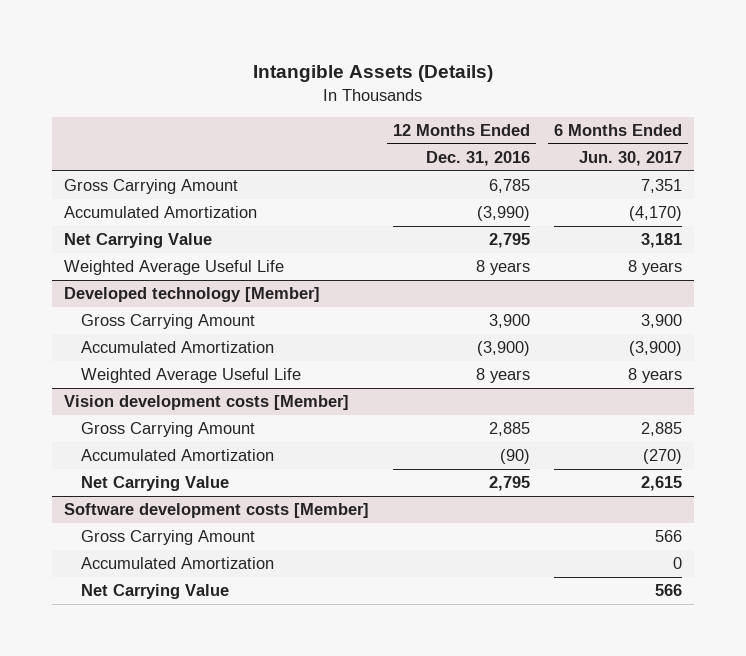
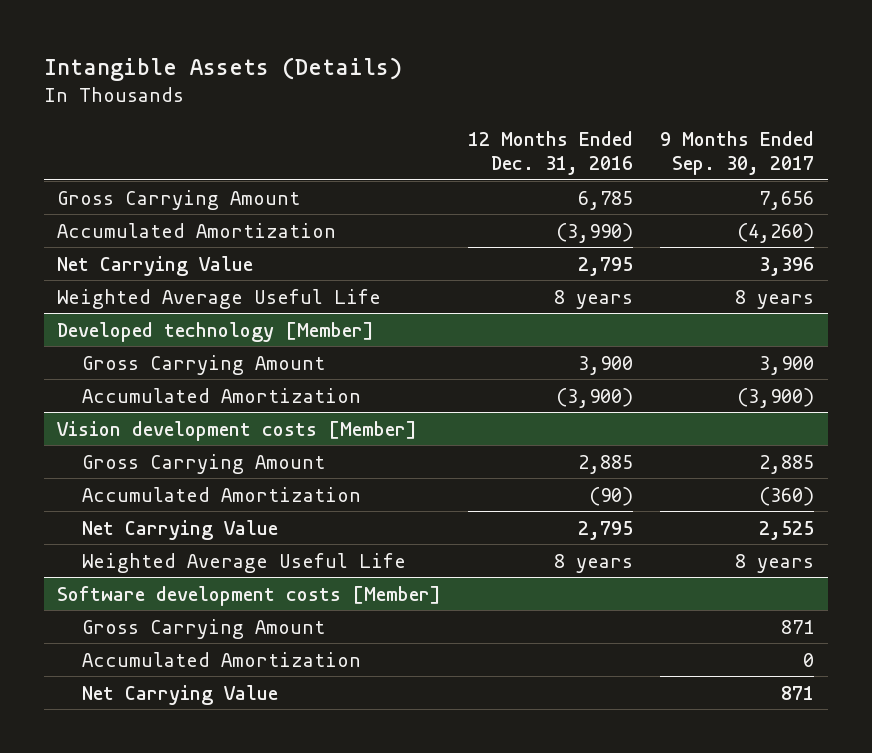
- | 12 Months Ended Dec. 31, 2016 | 6 Months Ended Jun. 30, 2017
+ | 12 Months Ended Dec. 31, 2016 | 9 Months Ended Sep. 30, 2017
@ Developed technology [Member]
- Weighted Average Useful Life | 8 years | 8 years
@ Vision development costs [Member]
+ Weighted Average Useful Life | 8 years | 8 years

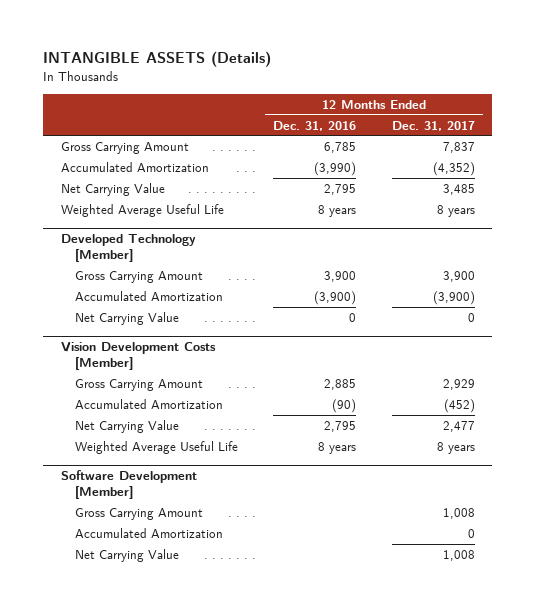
- Intangible Assets (Details)
+ INTANGIBLE ASSETS (Details)
- | 12 Months Ended Dec. 31, 2016 | 9 Months Ended Sep. 30, 2017
+ | 12 Months Ended Dec. 31, 2016 | 12 Months Ended Dec. 31, 2017
- Developed technology [Member]
+ Developed Technology [Member]
- Vision development costs [Member]
+ Net Carrying Value | 0 | 0
+ Vision Development Costs [Member]
- Software development costs [Member]
+ Software Development [Member]

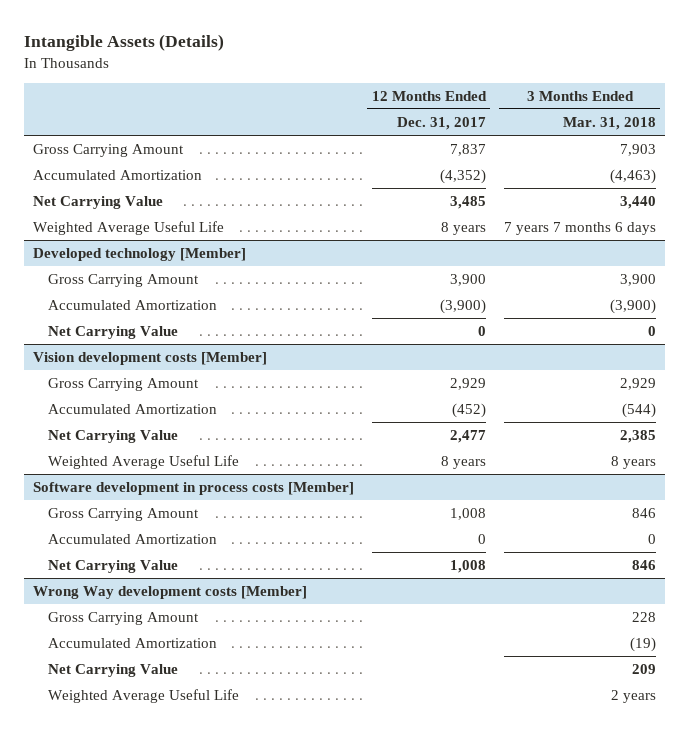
- INTANGIBLE ASSETS (Details)
+ Intangible Assets (Details)
- | 12 Months Ended Dec. 31, 2016 | 12 Months Ended Dec. 31, 2017
+ | 12 Months Ended Dec. 31, 2017 | 3 Months Ended Mar. 31, 2018
- Developed Technology [Member]
+ Developed technology [Member]
- Vision Development Costs [Member]
+ Vision development costs [Member]
- Software Development [Member]
+ Software development in process costs [Member]
+ Wrong Way development costs [Member]
+ Gross Carrying Amount | | 228
+ Accumulated Amortization | | (19)
+ Net Carrying Value | | 209
+ Weighted Average Useful Life | | 2 years

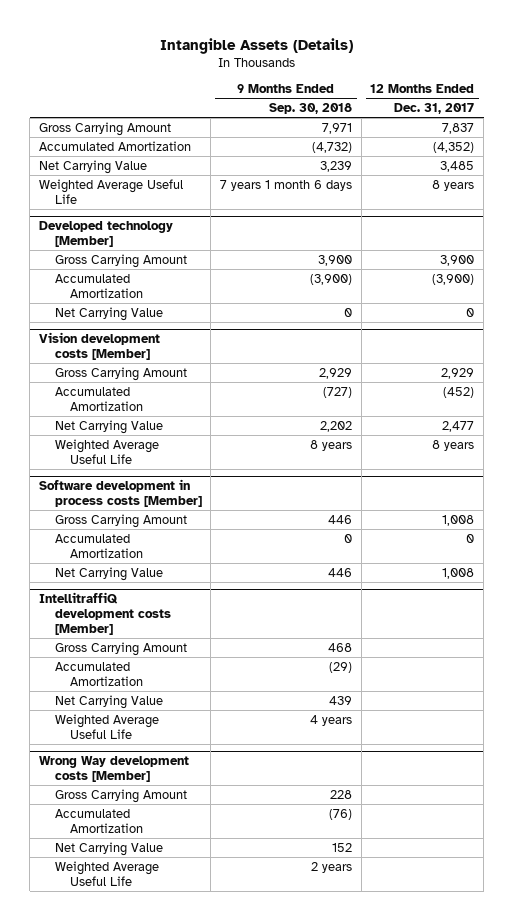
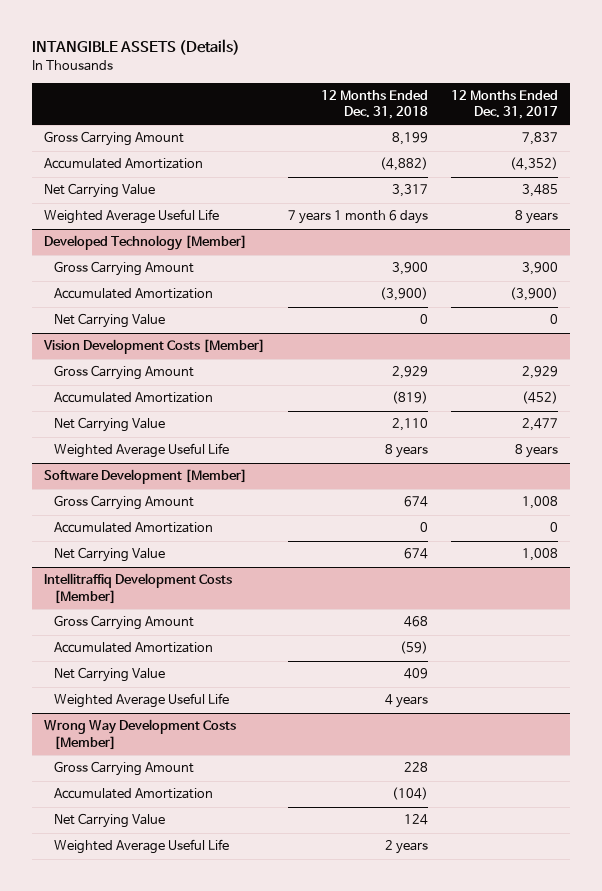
- Intangible Assets (Details)
+ INTANGIBLE ASSETS (Details)
- | 9 Months Ended Sep. 30, 2018 | 12 Months Ended Dec. 31, 2017
+ | 12 Months Ended Dec. 31, 2018 | 12 Months Ended Dec. 31, 2017
- Developed technology [Member]
+ Developed Technology [Member]
- Vision development costs [Member]
+ Vision Development Costs [Member]
- Software development in process costs [Member]
+ Software Development [Member]
- IntellitraffiQ development costs [Member]
+ Intellitraffiq Development Costs [Member]
- Wrong Way development costs [Member]
+ Wrong Way Development Costs [Member]

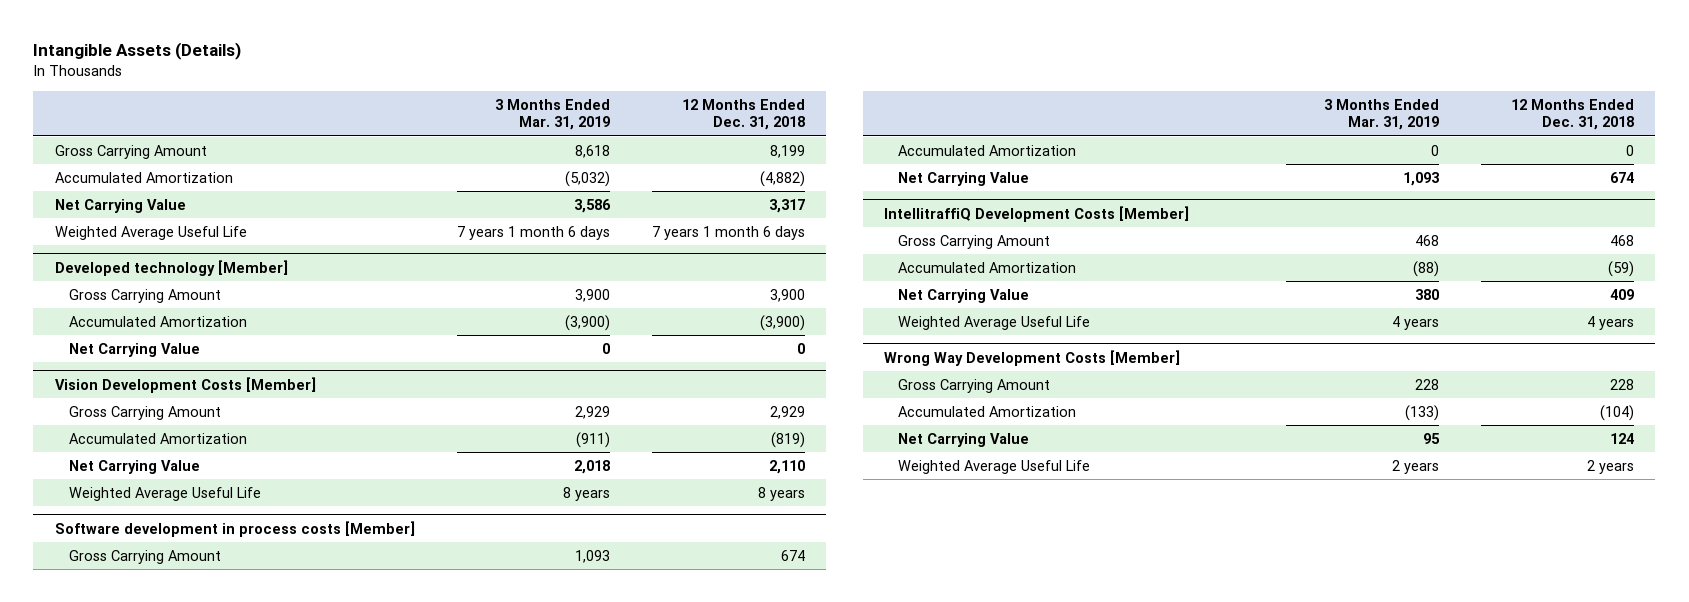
- INTANGIBLE ASSETS (Details)
+ Intangible Assets (Details)
- | 12 Months Ended Dec. 31, 2018 | 12 Months Ended Dec. 31, 2017
+ | 3 Months Ended Mar. 31, 2019 | 12 Months Ended Dec. 31, 2018
- Developed Technology [Member]
+ Developed technology [Member]
- Software Development [Member]
+ Software development in process costs [Member]
- Intellitraffiq Development Costs [Member]
+ IntellitraffiQ Development Costs [Member]

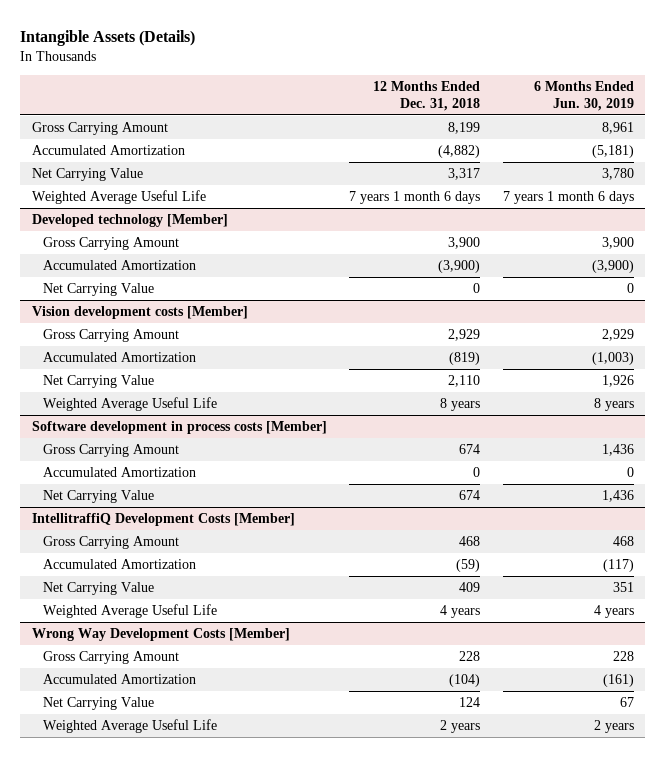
- | 3 Months Ended Mar. 31, 2019 | 12 Months Ended Dec. 31, 2018
+ | 12 Months Ended Dec. 31, 2018 | 6 Months Ended Jun. 30, 2019
- Vision Development Costs [Member]
+ Vision development costs [Member]

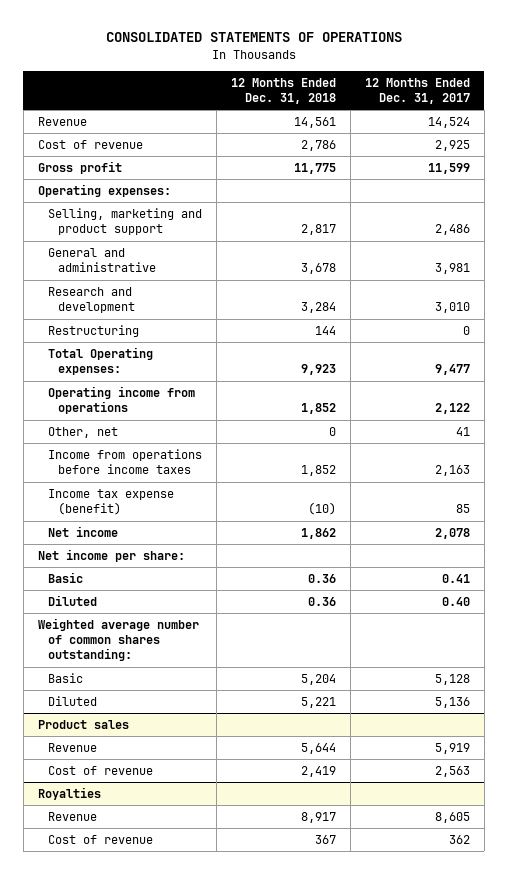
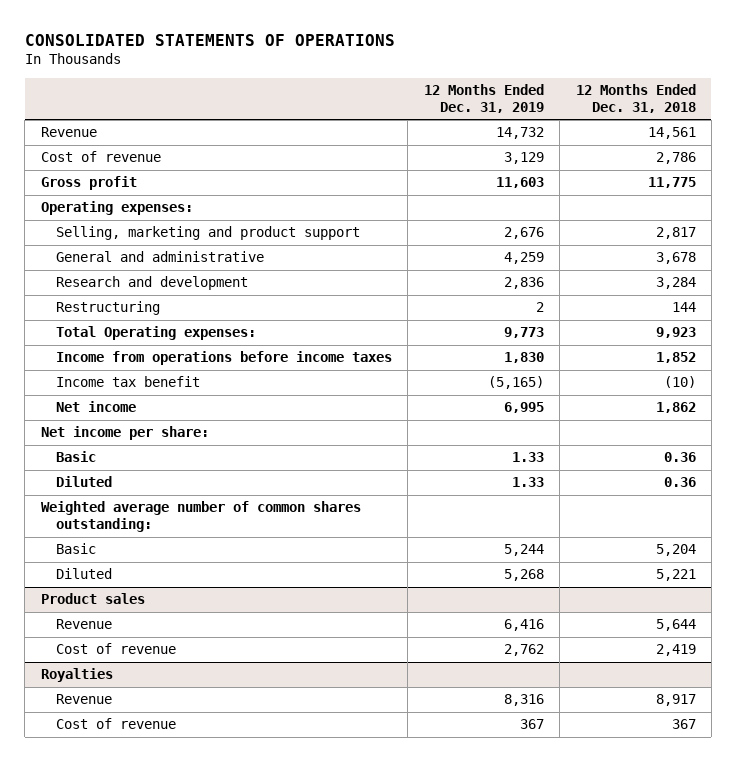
- | 12 Months Ended Dec. 31, 2018 | 12 Months Ended Dec. 31, 2017
+ | 12 Months Ended Dec. 31, 2019 | 12 Months Ended Dec. 31, 2018
- Operating income from operations | 1,852 | 2,122
- Other, net | 0 | 41
- Income tax expense (benefit) | (10) | 85
+ Income tax benefit | (5,165) | (10)

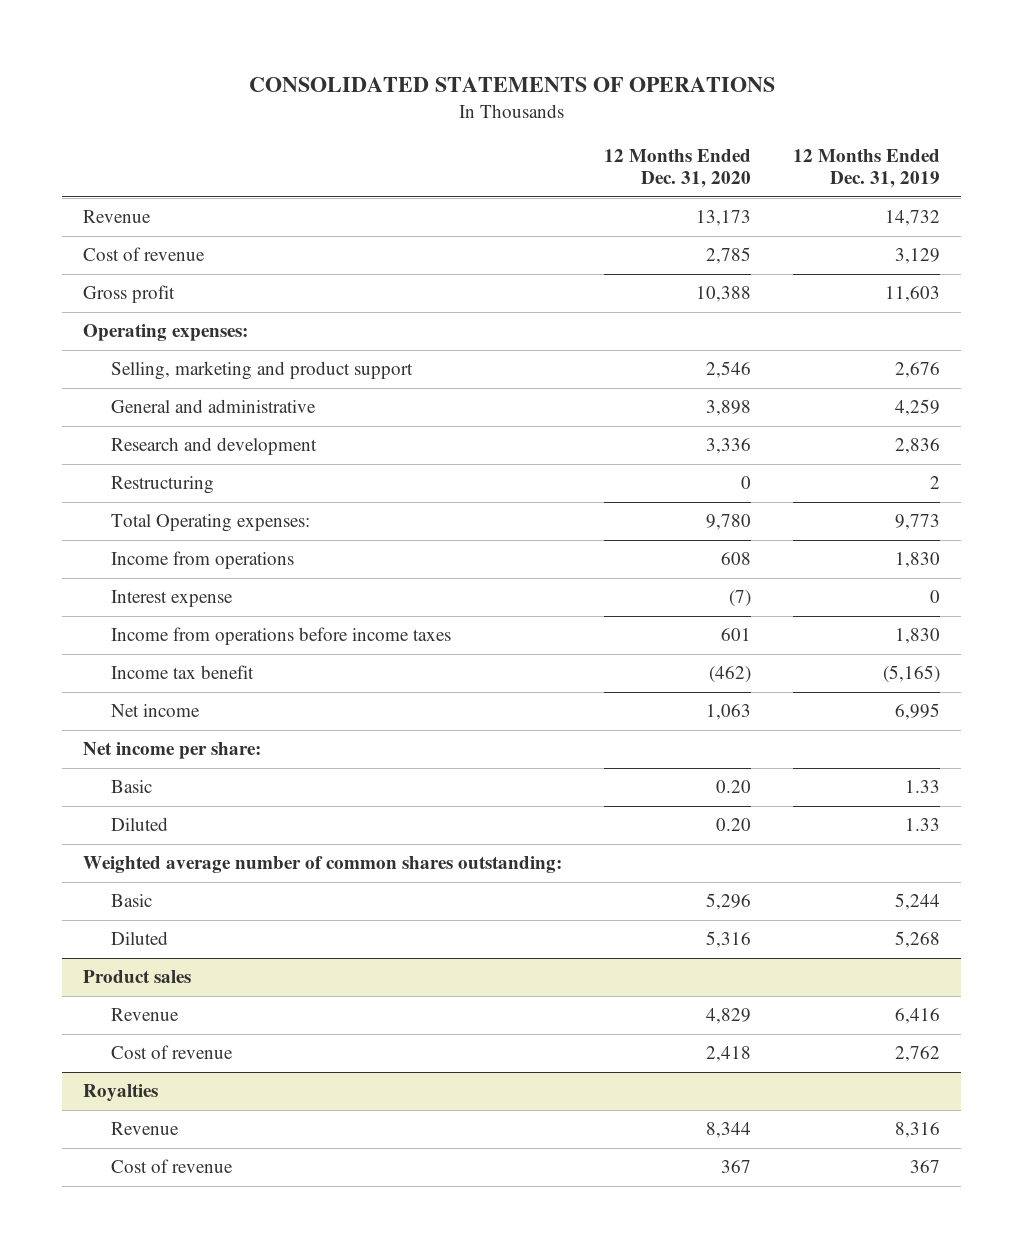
- | 12 Months Ended Dec. 31, 2019 | 12 Months Ended Dec. 31, 2018
+ | 12 Months Ended Dec. 31, 2020 | 12 Months Ended Dec. 31, 2019
+ Income from operations | 608 | 1,830
+ Interest expense | (7) | 0

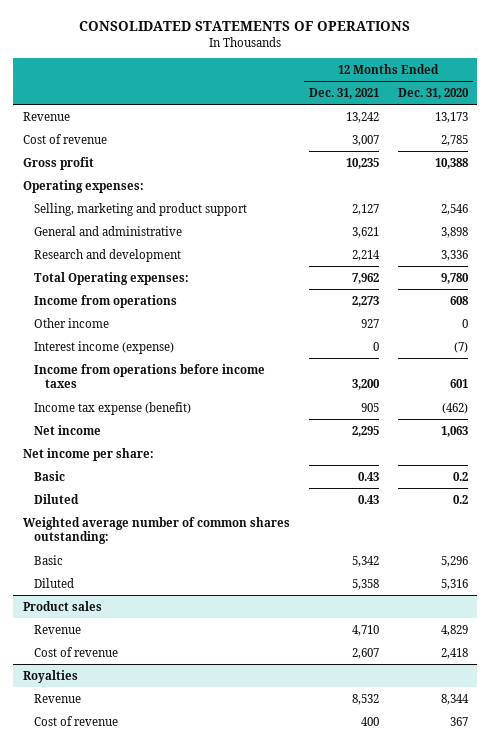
- | 12 Months Ended Dec. 31, 2020 | 12 Months Ended Dec. 31, 2019
+ | 12 Months Ended Dec. 31, 2021 | 12 Months Ended Dec. 31, 2020
- Restructuring | 0 | 2
- Interest expense | (7) | 0
+ Other income | 927 | 0
+ Interest income (expense) | 0 | (7)
- Income tax benefit | (462) | (5,165)
+ Income tax expense (benefit) | 905 | (462)
- Basic | 0.20 | 1.33
- Diluted | 0.20 | 1.33
+ Basic | 0.43 | 0.2
+ Diluted | 0.43 | 0.2

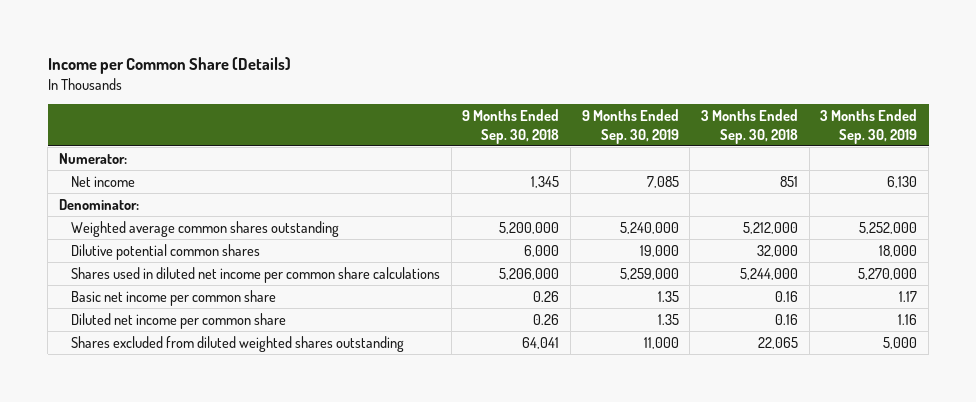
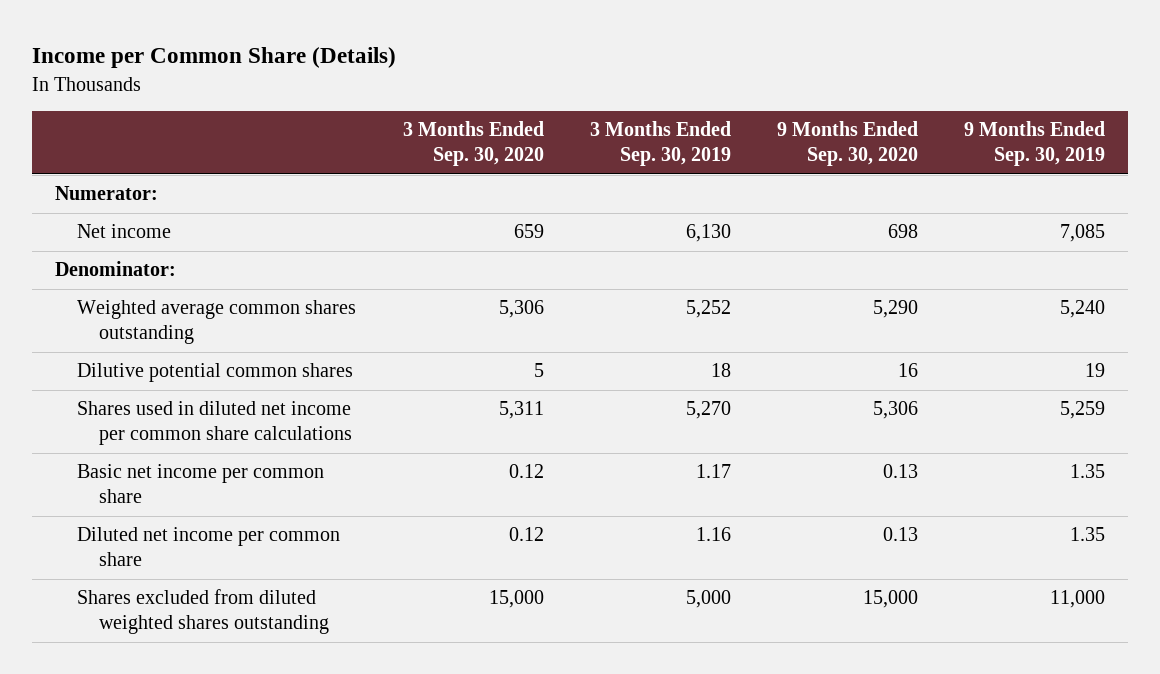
- | 9 Months Ended Sep. 30, 2018 | 9 Months Ended Sep. 30, 2019 | 3 Months Ended Sep. 30, 2018 | 3 Months Ended Sep. 30, 2019
+ | 3 Months Ended Sep. 30, 2020 | 3 Months Ended Sep. 30, 2019 | 9 Months Ended Sep. 30, 2020 | 9 Months Ended Sep. 30, 2019
- Weighted average common shares outstanding | 5,200,000 | 5,240,000 | 5,212,000 | 5,252,000
- Dilutive potential common shares | 6,000 | 19,000 | 32,000 | 18,000
- Shares used in diluted net income per common share calculations | 5,206,000 | 5,259,000 | 5,244,000 | 5,270,000
+ Weighted average common shares outstanding | 5,306 | 5,252 | 5,290 | 5,240
+ Dilutive potential common shares | 5 | 18 | 16 | 19
+ Shares used in diluted net income per common share calculations | 5,311 | 5,270 | 5,306 | 5,259

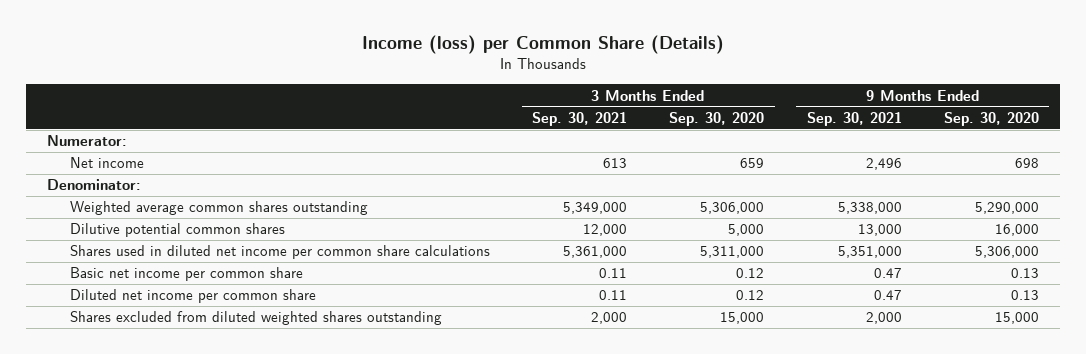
- Income per Common Share (Details)
+ Income (loss) per Common Share (Details)
- | 3 Months Ended Sep. 30, 2020 | 3 Months Ended Sep. 30, 2019 | 9 Months Ended Sep. 30, 2020 | 9 Months Ended Sep. 30, 2019
+ | 3 Months Ended Sep. 30, 2021 | 3 Months Ended Sep. 30, 2020 | 9 Months Ended Sep. 30, 2021 | 9 Months Ended Sep. 30, 2020
- Weighted average common shares outstanding | 5,306 | 5,252 | 5,290 | 5,240
- Dilutive potential common shares | 5 | 18 | 16 | 19
- Shares used in diluted net income per common share calculations | 5,311 | 5,270 | 5,306 | 5,259
+ Weighted average common shares outstanding | 5,349,000 | 5,306,000 | 5,338,000 | 5,290,000
+ Dilutive potential common shares | 12,000 | 5,000 | 13,000 | 16,000
+ Shares used in diluted net income per common share calculations | 5,361,000 | 5,311,000 | 5,351,000 | 5,306,000

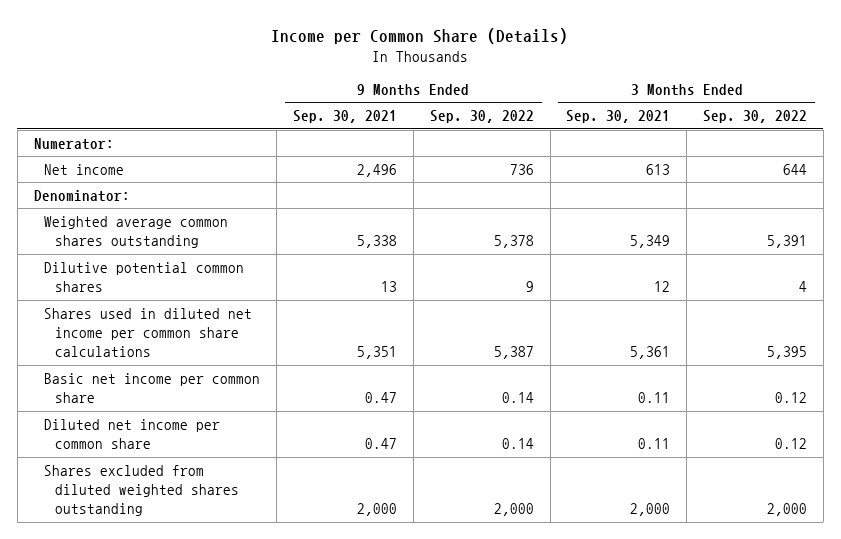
- Income (loss) per Common Share (Details)
+ Income per Common Share (Details)
- | 3 Months Ended Sep. 30, 2021 | 3 Months Ended Sep. 30, 2020 | 9 Months Ended Sep. 30, 2021 | 9 Months Ended Sep. 30, 2020
+ | 9 Months Ended Sep. 30, 2021 | 9 Months Ended Sep. 30, 2022 | 3 Months Ended Sep. 30, 2021 | 3 Months Ended Sep. 30, 2022
- Weighted average common shares outstanding | 5,349,000 | 5,306,000 | 5,338,000 | 5,290,000
- Dilutive potential common shares | 12,000 | 5,000 | 13,000 | 16,000
- Shares used in diluted net income per common share calculations | 5,361,000 | 5,311,000 | 5,351,000 | 5,306,000
+ Weighted average common shares outstanding | 5,338 | 5,378 | 5,349 | 5,391
+ Dilutive potential common shares | 13 | 9 | 12 | 4
+ Shares used in diluted net income per common share calculations | 5,351 | 5,387 | 5,361 | 5,395

